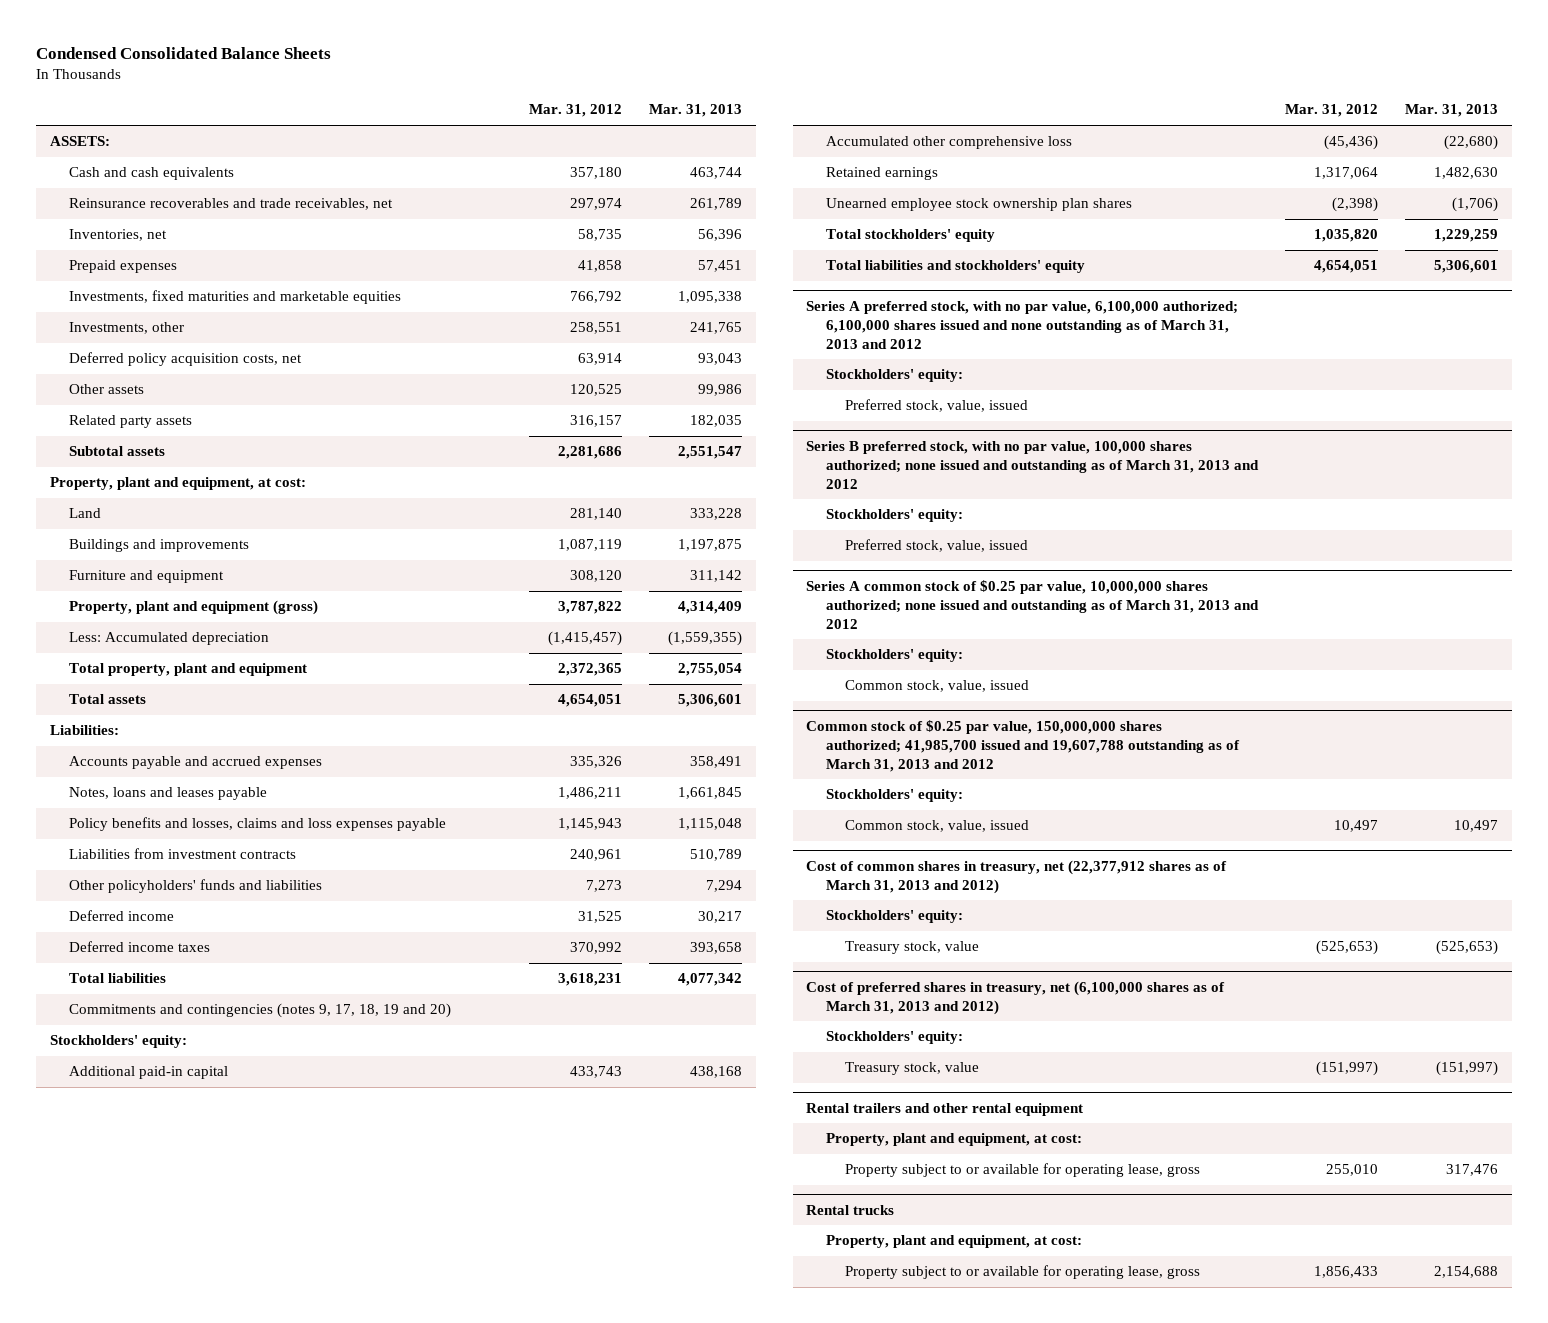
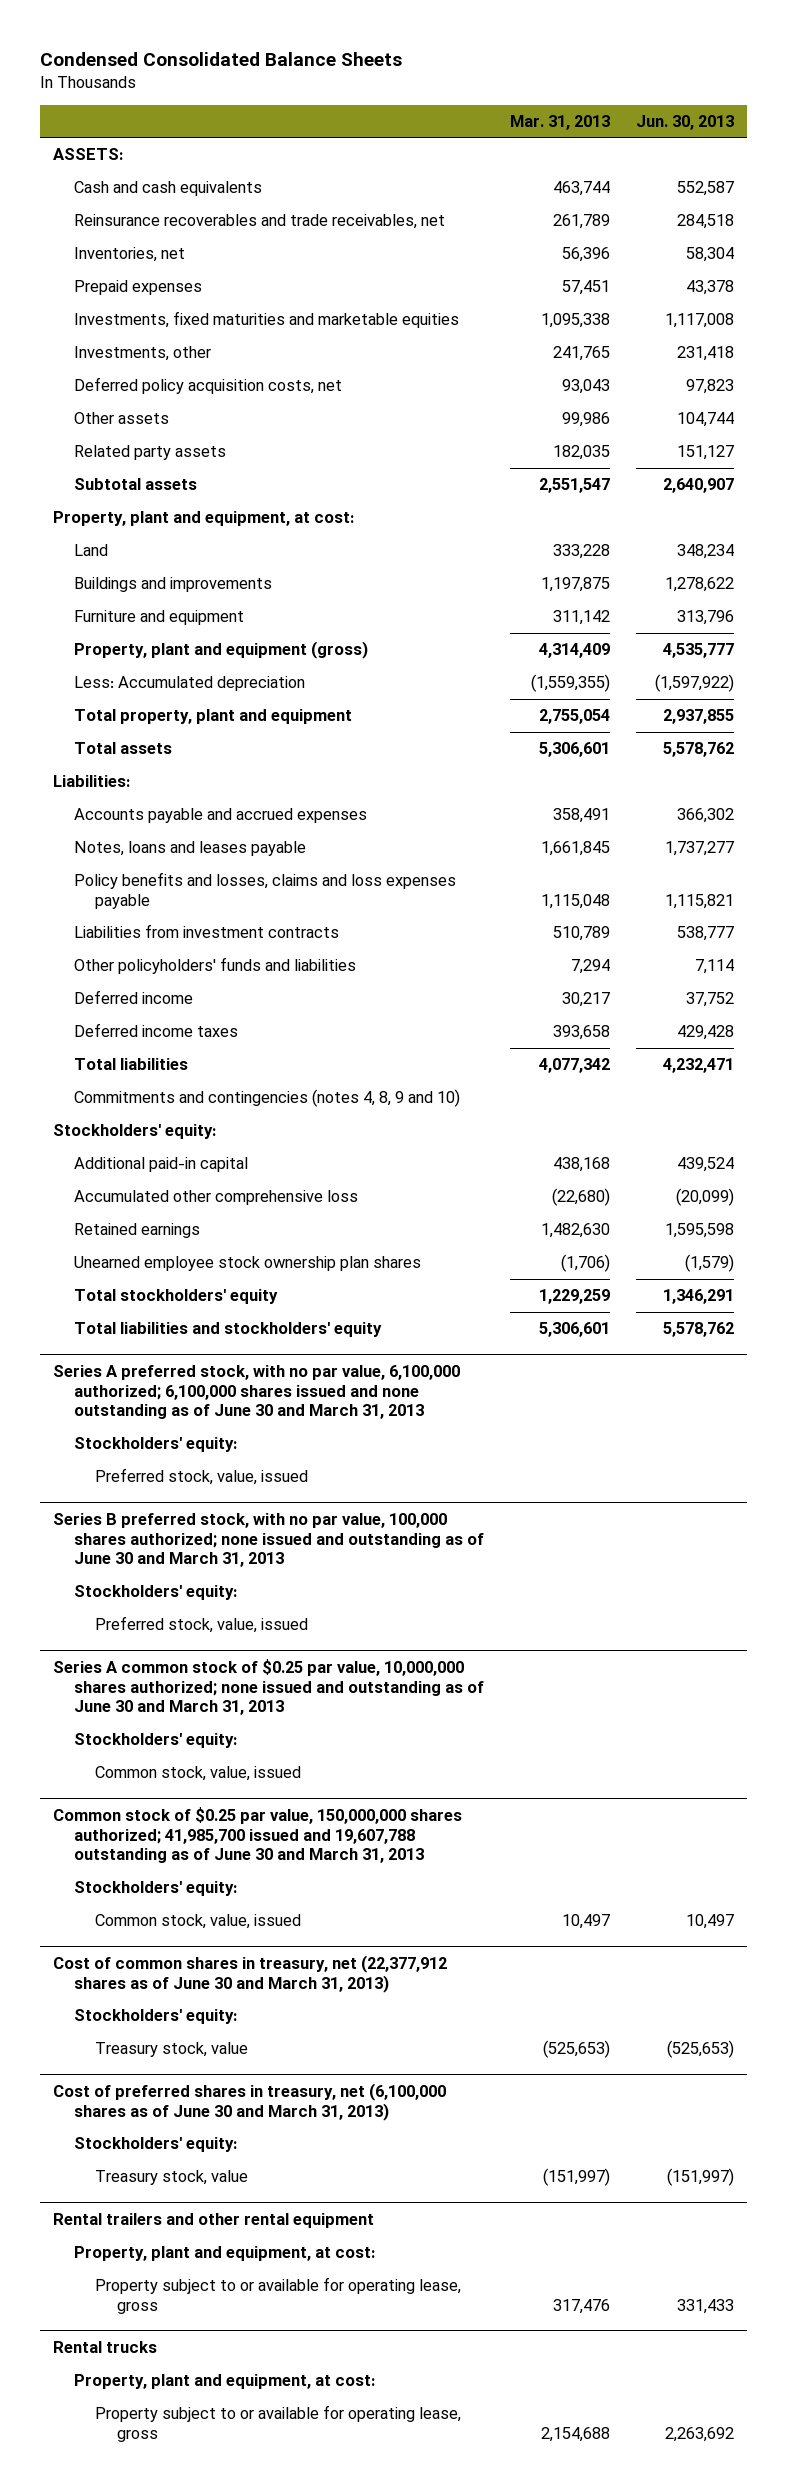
- | Mar. 31, 2012 | Mar. 31, 2013
+ | Mar. 31, 2013 | Jun. 30, 2013
- Commitments and contingencies (notes 9, 17, 18, 19 and 20)
+ Commitments and contingencies (notes 4, 8, 9 and 10)
- Series A preferred stock, with no par value, 6,100,000 authorized; 6,100,000 shares issued and none outstanding as of March 31, 2013 and 2012
+ Series A preferred stock, with no par value, 6,100,000 authorized; 6,100,000 shares issued and none outstanding as of June 30 and March 31, 2013
- Series B preferred stock, with no par value, 100,000 shares authorized; none issued and outstanding as of March 31, 2013 and 2012
+ Series B preferred stock, with no par value, 100,000 shares authorized; none issued and outstanding as of June 30 and March 31, 2013
- Series A common stock of $0.25 par value, 10,000,000 shares authorized; none issued and outstanding as of March 31, 2013 and 2012
+ Series A common stock of $0.25 par value, 10,000,000 shares authorized; none issued and outstanding as of June 30 and March 31, 2013
- Common stock of $0.25 par value, 150,000,000 shares authorized; 41,985,700 issued and 19,607,788 outstanding as of March 31, 2013 and 2012
+ Common stock of $0.25 par value, 150,000,000 shares authorized; 41,985,700 issued and 19,607,788 outstanding as of June 30 and March 31, 2013
- Cost of common shares in treasury, net (22,377,912 shares as of March 31, 2013 and 2012)
+ Cost of common shares in treasury, net (22,377,912 shares as of June 30 and March 31, 2013)
- Cost of preferred shares in treasury, net (6,100,000 shares as of March 31, 2013 and 2012)
+ Cost of preferred shares in treasury, net (6,100,000 shares as of June 30 and March 31, 2013)

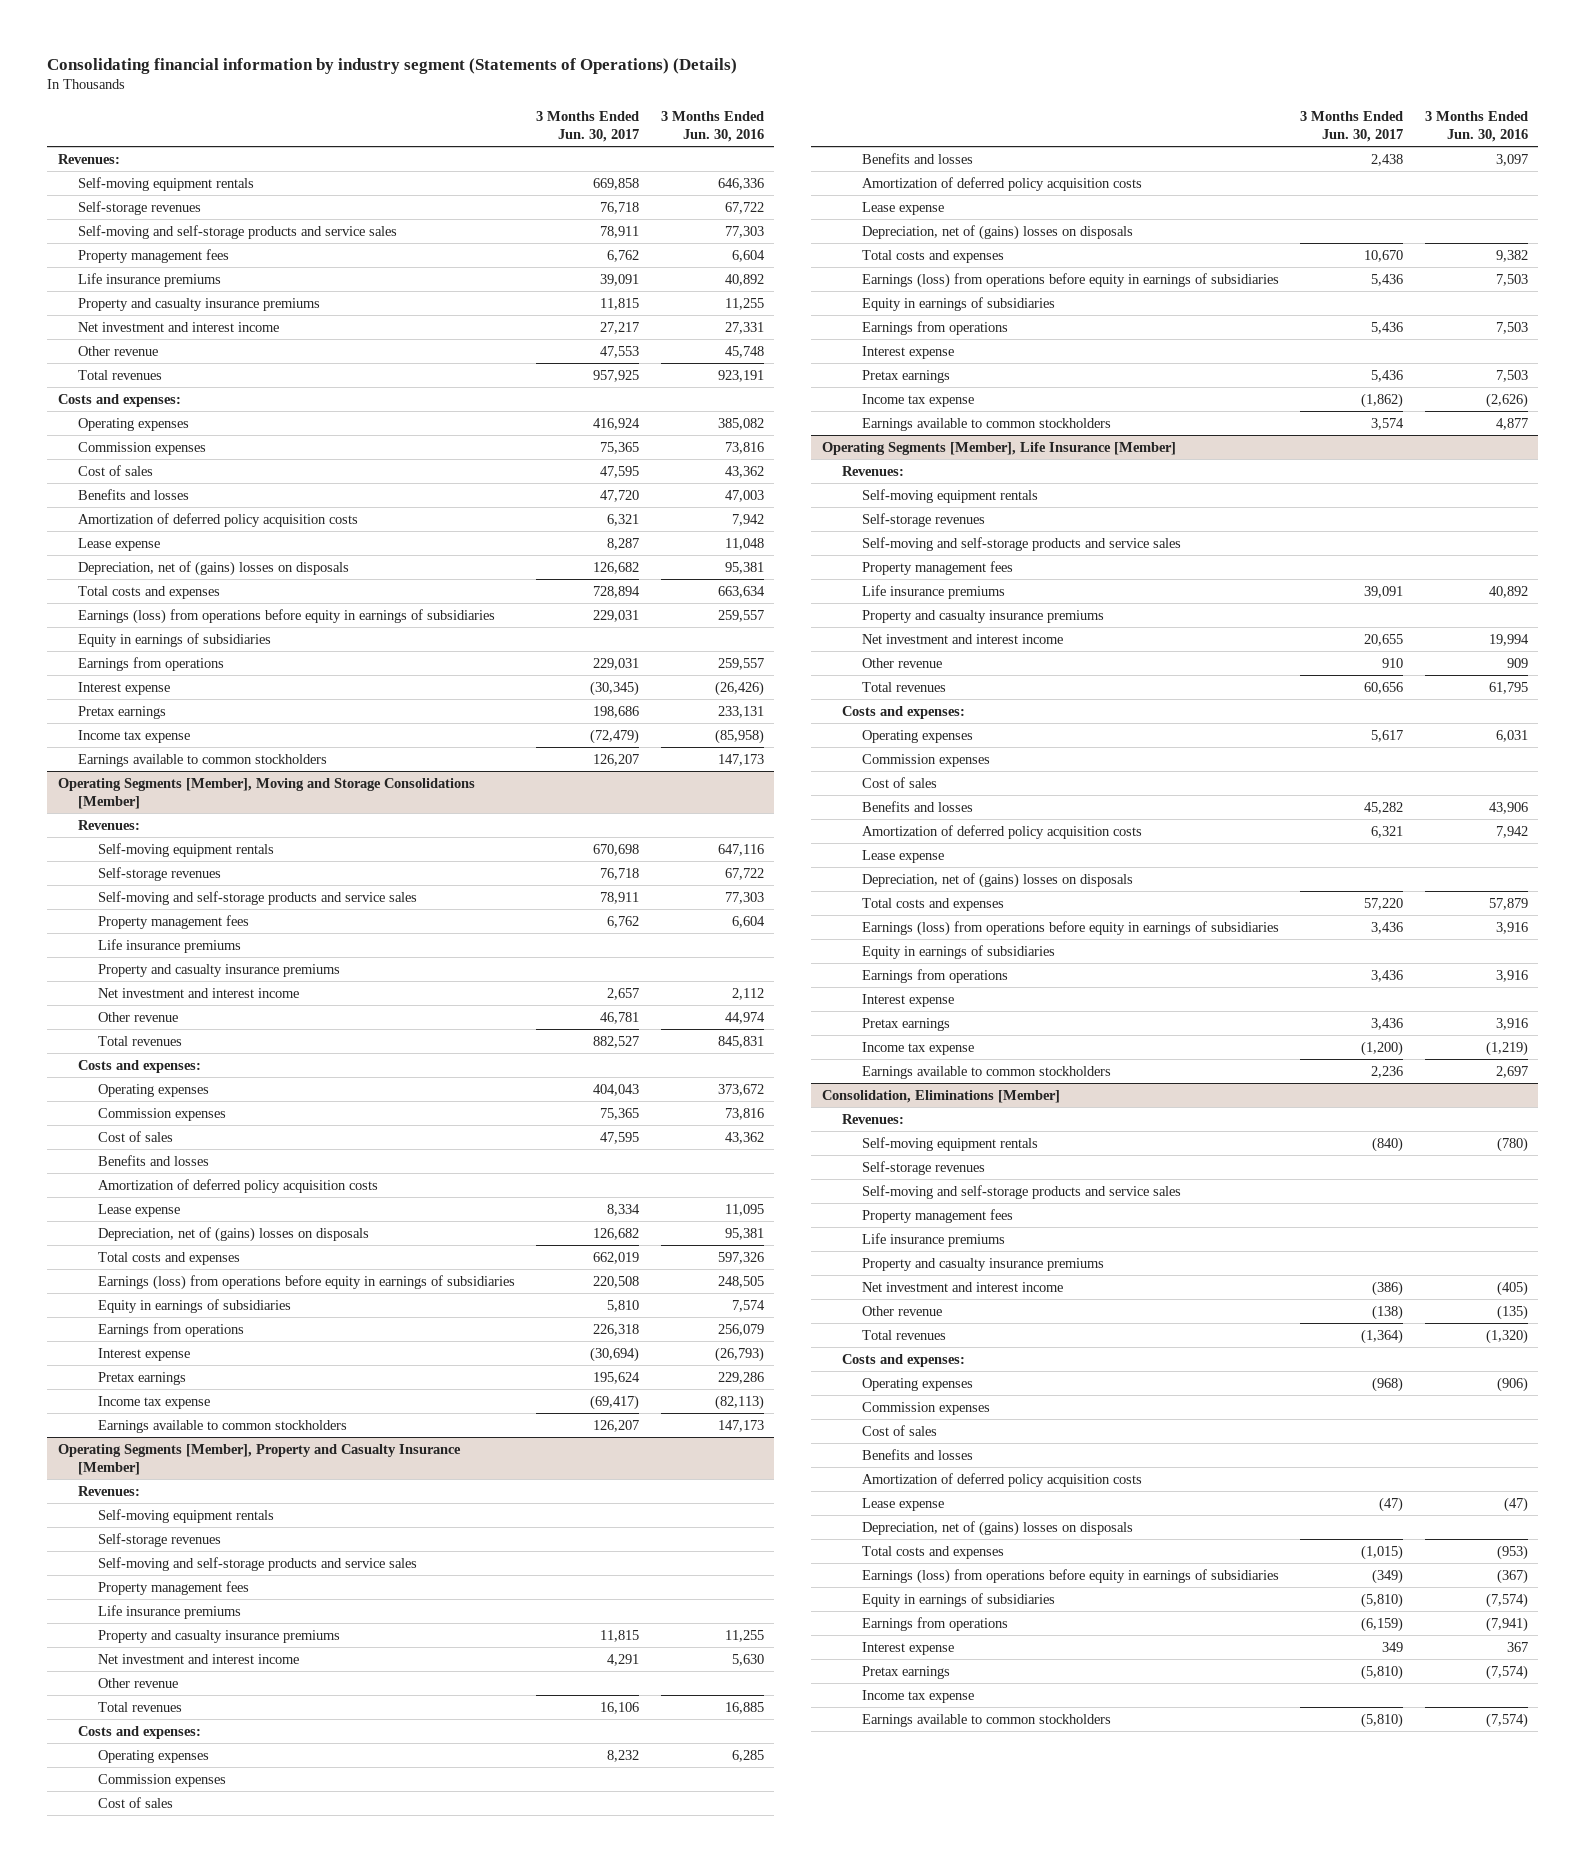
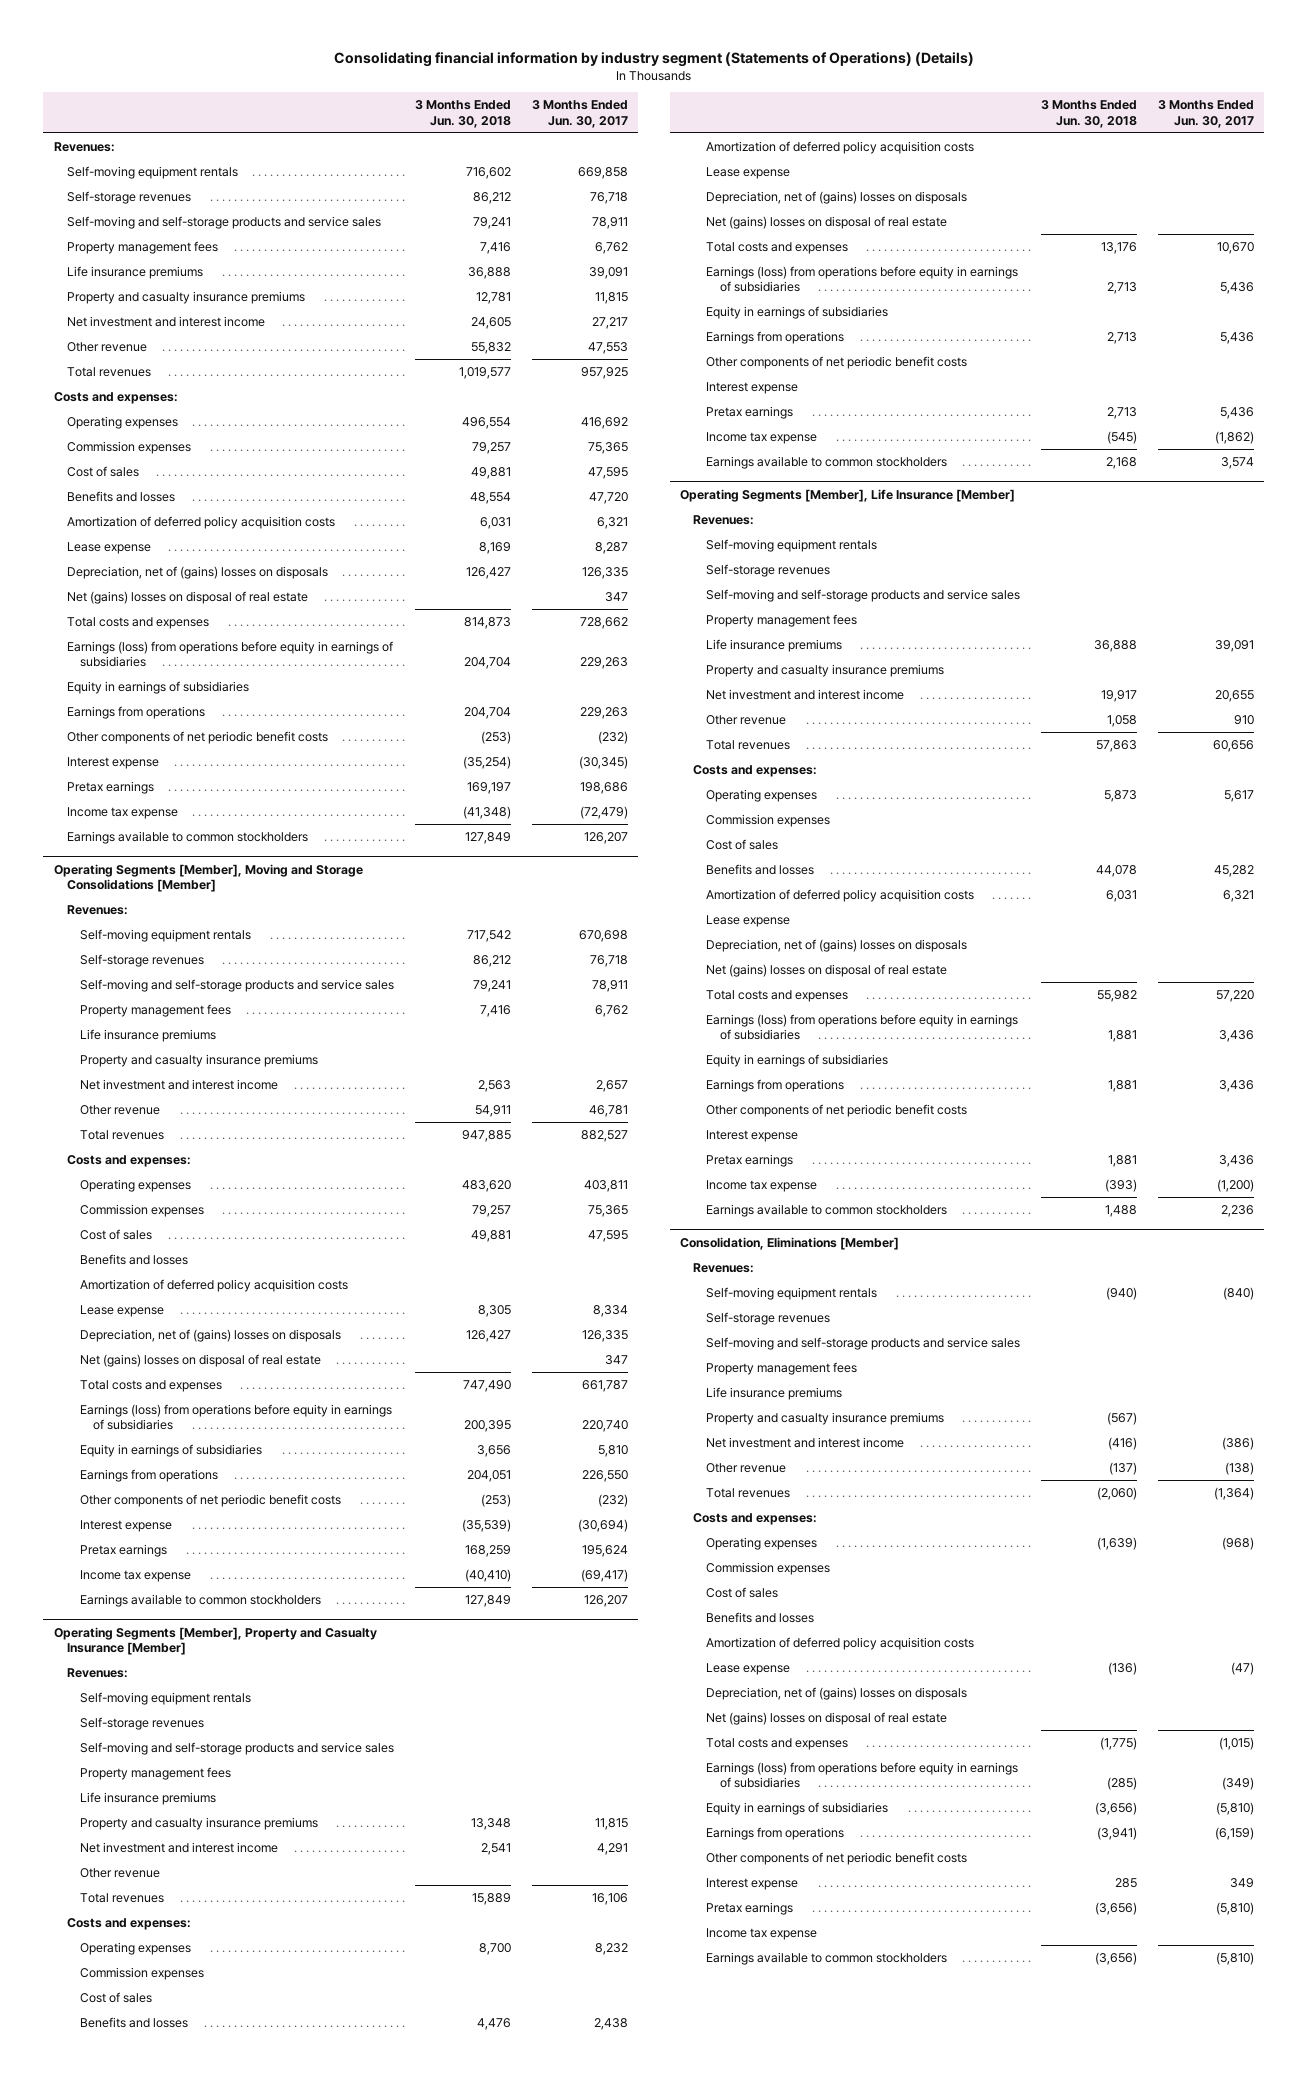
- | 3 Months Ended Jun. 30, 2017 | 3 Months Ended Jun. 30, 2016
+ | 3 Months Ended Jun. 30, 2018 | 3 Months Ended Jun. 30, 2017
- Operating expenses | 416,924 | 385,082
+ Operating expenses | 496,554 | 416,692
- Depreciation, net of (gains) losses on disposals | 126,682 | 95,381
- Total costs and expenses | 728,894 | 663,634
- Earnings (loss) from operations before equity in earnings of subsidiaries | 229,031 | 259,557
+ Depreciation, net of (gains) losses on disposals | 126,427 | 126,335
+ Net (gains) losses on disposal of real estate | | 347
+ Total costs and expenses | 814,873 | 728,662
+ Earnings (loss) from operations before equity in earnings of subsidiaries | 204,704 | 229,263
- Earnings from operations | 229,031 | 259,557
+ Earnings from operations | 204,704 | 229,263
+ Other components of net periodic benefit costs | (253) | (232)
@ Operating Segments [Member], Moving and Storage Consolidations [Member]
- Operating expenses | 404,043 | 373,672
+ Operating expenses | 483,620 | 403,811
- Depreciation, net of (gains) losses on disposals | 126,682 | 95,381
- Total costs and expenses | 662,019 | 597,326
- Earnings (loss) from operations before equity in earnings of subsidiaries | 220,508 | 248,505
+ Depreciation, net of (gains) losses on disposals | 126,427 | 126,335
+ Net (gains) losses on disposal of real estate | | 347
+ Total costs and expenses | 747,490 | 661,787
+ Earnings (loss) from operations before equity in earnings of subsidiaries | 200,395 | 220,740
- Earnings from operations | 226,318 | 256,079
+ Earnings from operations | 204,051 | 226,550
+ Other components of net periodic benefit costs | (253) | (232)
@ Operating Segments [Member], Property and Casualty Insurance [Member]
+ Net (gains) losses on disposal of real estate
+ Other components of net periodic benefit costs
@ Operating Segments [Member], Life Insurance [Member]
+ Net (gains) losses on disposal of real estate
+ Other components of net periodic benefit costs
@ Consolidation, Eliminations [Member]
+ Net (gains) losses on disposal of real estate
+ Other components of net periodic benefit costs

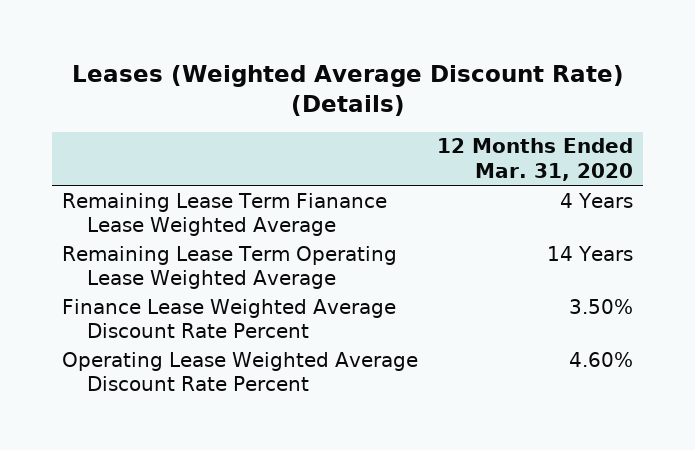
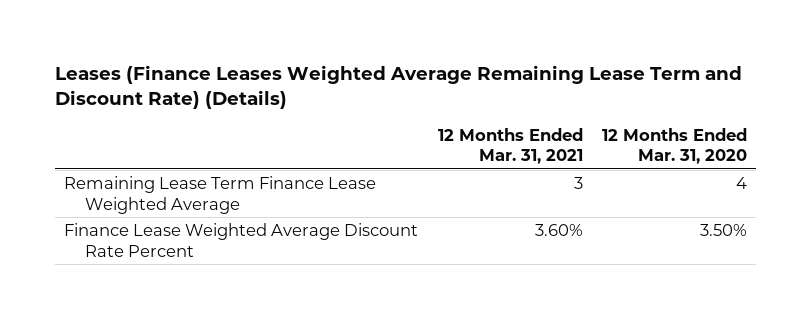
- Leases (Weighted Average Discount Rate) (Details)
+ Leases (Finance Leases Weighted Average Remaining Lease Term and Discount Rate) (Details)
- | 12 Months Ended Mar. 31, 2020
+ | 12 Months Ended Mar. 31, 2021 | 12 Months Ended Mar. 31, 2020
- Remaining Lease Term Fianance Lease Weighted Average | 4 Years
- Remaining Lease Term Operating Lease Weighted Average | 14 Years
+ Remaining Lease Term Finance Lease Weighted Average | 3 | 4
- Operating Lease Weighted Average Discount Rate Percent | 4.60%

